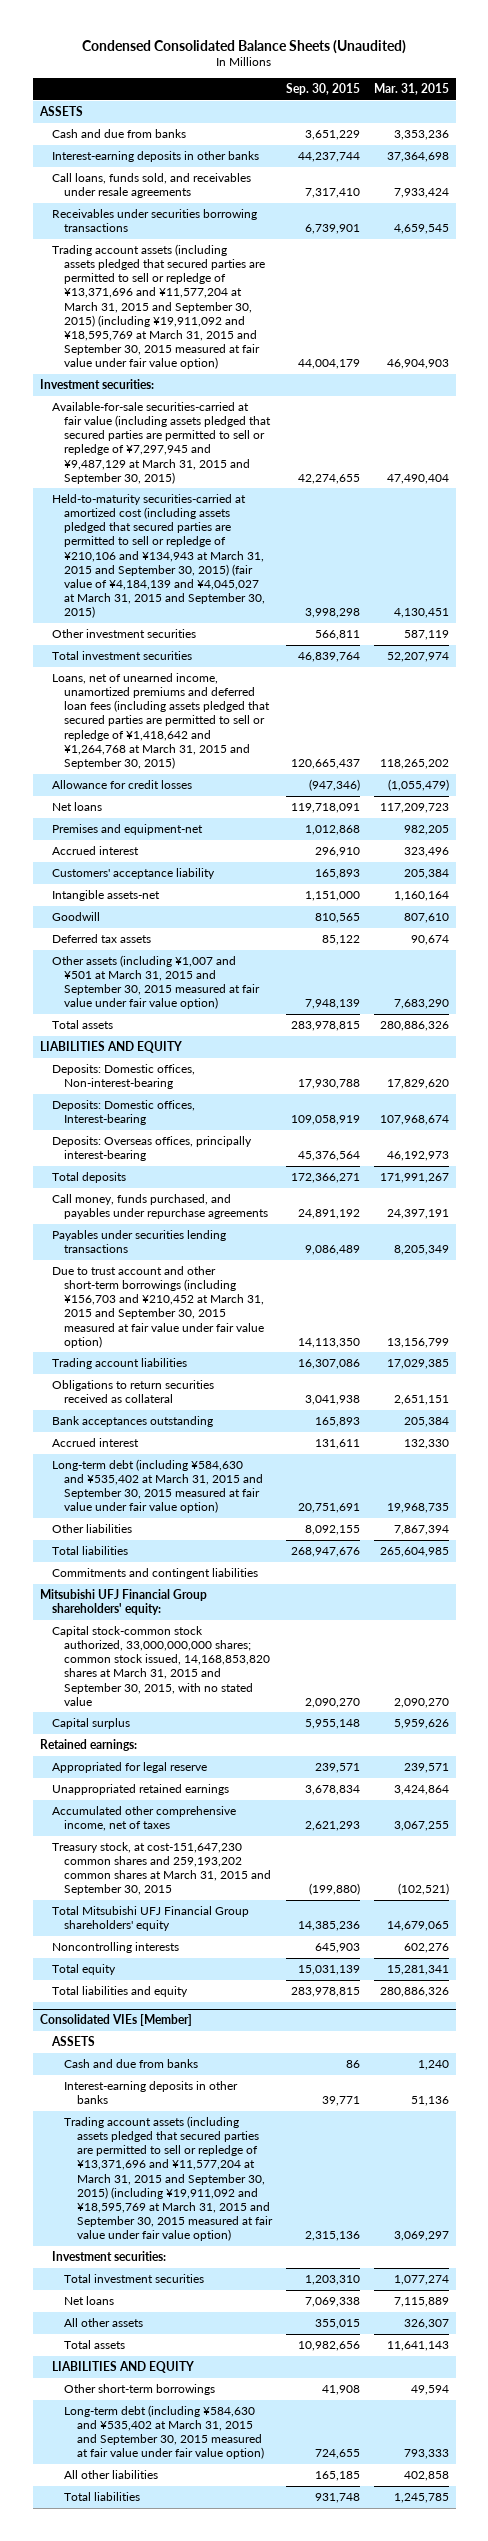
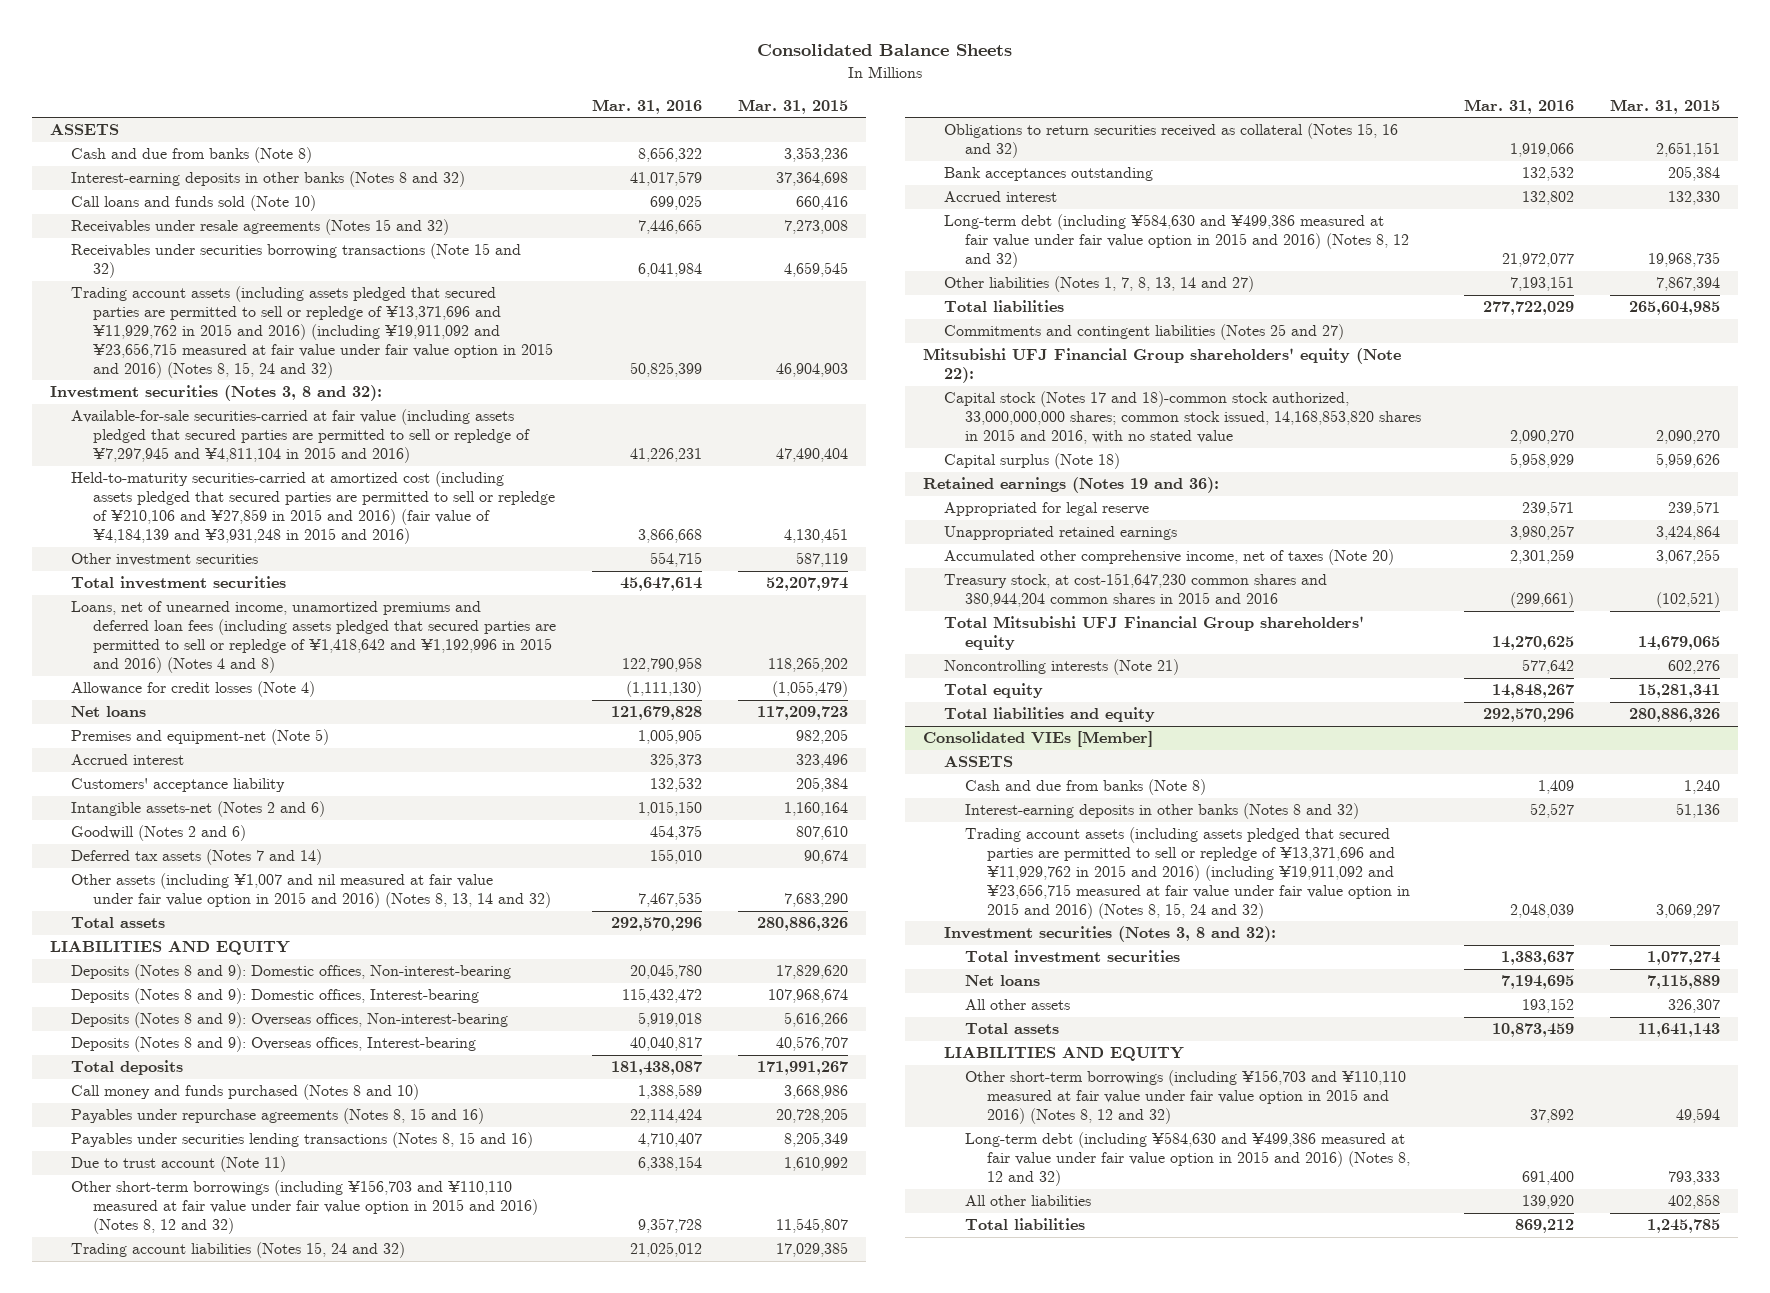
- Condensed Consolidated Balance Sheets (Unaudited)
+ Consolidated Balance Sheets
- | Sep. 30, 2015 | Mar. 31, 2015
+ | Mar. 31, 2016 | Mar. 31, 2015
- Cash and due from banks | 3,651,229 | 3,353,236
- Interest-earning deposits in other banks | 44,237,744 | 37,364,698
- Call loans, funds sold, and receivables under resale agreements | 7,317,410 | 7,933,424
- Receivables under securities borrowing transactions | 6,739,901 | 4,659,545
- Trading account assets (including assets pledged that secured parties are permitted to sell or repledge of ¥13,371,696 and ¥11,577,204 at March 31, 2015 and September 30, 2015) (including ¥19,911,092 and ¥18,595,769 at March 31, 2015 and September 30, 2015 measured at fair value under fair value option) | 44,004,179 | 46,904,903
- Investment securities:
- Available-for-sale securities-carried at fair value (including assets pledged that secured parties are permitted to sell or repledge of ¥7,297,945 and ¥9,487,129 at March 31, 2015 and September 30, 2015) | 42,274,655 | 47,490,404
- Held-to-maturity securities-carried at amortized cost (including assets pledged that secured parties are permitted to sell or repledge of ¥210,106 and ¥134,943 at March 31, 2015 and September 30, 2015) (fair value of ¥4,184,139 and ¥4,045,027 at March 31, 2015 and September 30, 2015) | 3,998,298 | 4,130,451
+ Cash and due from banks (Note 8) | 8,656,322 | 3,353,236
+ Interest-earning deposits in other banks (Notes 8 and 32) | 41,017,579 | 37,364,698
+ Call loans and funds sold (Note 10) | 699,025 | 660,416
+ Receivables under resale agreements (Notes 15 and 32) | 7,446,665 | 7,273,008
+ Receivables under securities borrowing transactions (Note 15 and 32) | 6,041,984 | 4,659,545
+ Trading account assets (including assets pledged that secured parties are permitted to sell or repledge of ¥13,371,696 and ¥11,929,762 in 2015 and 2016) (including ¥19,911,092 and ¥23,656,715 measured at fair value under fair value option in 2015 and 2016) (Notes 8, 15, 24 and 32) | 50,825,399 | 46,904,903
+ Investment securities (Notes 3, 8 and 32):
+ Available-for-sale securities-carried at fair value (including assets pledged that secured parties are permitted to sell or repledge of ¥7,297,945 and ¥4,811,104 in 2015 and 2016) | 41,226,231 | 47,490,404
+ Held-to-maturity securities-carried at amortized cost (including assets pledged that secured parties are permitted to sell or repledge of ¥210,106 and ¥27,859 in 2015 and 2016) (fair value of ¥4,184,139 and ¥3,931,248 in 2015 and 2016) | 3,866,668 | 4,130,451
- Loans, net of unearned income, unamortized premiums and deferred loan fees (including assets pledged that secured parties are permitted to sell or repledge of ¥1,418,642 and ¥1,264,768 at March 31, 2015 and September 30, 2015) | 120,665,437 | 118,265,202
- Allowance for credit losses | (947,346) | (1,055,479)
+ Loans, net of unearned income, unamortized premiums and deferred loan fees (including assets pledged that secured parties are permitted to sell or repledge of ¥1,418,642 and ¥1,192,996 in 2015 and 2016) (Notes 4 and 8) | 122,790,958 | 118,265,202
+ Allowance for credit losses (Note 4) | (1,111,130) | (1,055,479)
- Premises and equipment-net | 1,012,868 | 982,205
+ Premises and equipment-net (Note 5) | 1,005,905 | 982,205
- Intangible assets-net | 1,151,000 | 1,160,164
- Goodwill | 810,565 | 807,610
- Deferred tax assets | 85,122 | 90,674
- Other assets (including ¥1,007 and ¥501 at March 31, 2015 and September 30, 2015 measured at fair value under fair value option) | 7,948,139 | 7,683,290
+ Intangible assets-net (Notes 2 and 6) | 1,015,150 | 1,160,164
+ Goodwill (Notes 2 and 6) | 454,375 | 807,610
+ Deferred tax assets (Notes 7 and 14) | 155,010 | 90,674
+ Other assets (including ¥1,007 and nil measured at fair value under fair value option in 2015 and 2016) (Notes 8, 13, 14 and 32) | 7,467,535 | 7,683,290
- Deposits: Domestic offices, Non-interest-bearing | 17,930,788 | 17,829,620
- Deposits: Domestic offices, Interest-bearing | 109,058,919 | 107,968,674
- Deposits: Overseas offices, principally interest-bearing | 45,376,564 | 46,192,973
+ Deposits (Notes 8 and 9): Domestic offices, Non-interest-bearing | 20,045,780 | 17,829,620
+ Deposits (Notes 8 and 9): Domestic offices, Interest-bearing | 115,432,472 | 107,968,674
+ Deposits (Notes 8 and 9): Overseas offices, Non-interest-bearing | 5,919,018 | 5,616,266
+ Deposits (Notes 8 and 9): Overseas offices, Interest-bearing | 40,040,817 | 40,576,707
- Call money, funds purchased, and payables under repurchase agreements | 24,891,192 | 24,397,191
- Payables under securities lending transactions | 9,086,489 | 8,205,349
- Due to trust account and other short-term borrowings (including ¥156,703 and ¥210,452 at March 31, 2015 and September 30, 2015 measured at fair value under fair value option) | 14,113,350 | 13,156,799
- Trading account liabilities | 16,307,086 | 17,029,385
- Obligations to return securities received as collateral | 3,041,938 | 2,651,151
+ Call money and funds purchased (Notes 8 and 10) | 1,388,589 | 3,668,986
+ Payables under repurchase agreements (Notes 8, 15 and 16) | 22,114,424 | 20,728,205
+ Payables under securities lending transactions (Notes 8, 15 and 16) | 4,710,407 | 8,205,349
+ Due to trust account (Note 11) | 6,338,154 | 1,610,992
+ Other short-term borrowings (including ¥156,703 and ¥110,110 measured at fair value under fair value option in 2015 and 2016) (Notes 8, 12 and 32) | 9,357,728 | 11,545,807
+ Trading account liabilities (Notes 15, 24 and 32) | 21,025,012 | 17,029,385
+ Obligations to return securities received as collateral (Notes 15, 16 and 32) | 1,919,066 | 2,651,151
- Long-term debt (including ¥584,630 and ¥535,402 at March 31, 2015 and September 30, 2015 measured at fair value under fair value option) | 20,751,691 | 19,968,735
- Other liabilities | 8,092,155 | 7,867,394
+ Long-term debt (including ¥584,630 and ¥499,386 measured at fair value under fair value option in 2015 and 2016) (Notes 8, 12 and 32) | 21,972,077 | 19,968,735
+ Other liabilities (Notes 1, 7, 8, 13, 14 and 27) | 7,193,151 | 7,867,394
- Commitments and contingent liabilities
- Mitsubishi UFJ Financial Group shareholders' equity:
- Capital stock-common stock authorized, 33,000,000,000 shares; common stock issued, 14,168,853,820 shares at March 31, 2015 and September 30, 2015, with no stated value | 2,090,270 | 2,090,270
- Capital surplus | 5,955,148 | 5,959,626
- Retained earnings:
+ Commitments and contingent liabilities (Notes 25 and 27)
+ Mitsubishi UFJ Financial Group shareholders' equity (Note 22):
+ Capital stock (Notes 17 and 18)-common stock authorized, 33,000,000,000 shares; common stock issued, 14,168,853,820 shares in 2015 and 2016, with no stated value | 2,090,270 | 2,090,270
+ Capital surplus (Note 18) | 5,958,929 | 5,959,626
+ Retained earnings (Notes 19 and 36):
- Accumulated other comprehensive income, net of taxes | 2,621,293 | 3,067,255
- Treasury stock, at cost-151,647,230 common shares and 259,193,202 common shares at March 31, 2015 and September 30, 2015 | (199,880) | (102,521)
+ Accumulated other comprehensive income, net of taxes (Note 20) | 2,301,259 | 3,067,255
+ Treasury stock, at cost-151,647,230 common shares and 380,944,204 common shares in 2015 and 2016 | (299,661) | (102,521)
- Noncontrolling interests | 645,903 | 602,276
+ Noncontrolling interests (Note 21) | 577,642 | 602,276
@ Consolidated VIEs [Member]
- Cash and due from banks | 86 | 1,240
- Interest-earning deposits in other banks | 39,771 | 51,136
- Trading account assets (including assets pledged that secured parties are permitted to sell or repledge of ¥13,371,696 and ¥11,577,204 at March 31, 2015 and September 30, 2015) (including ¥19,911,092 and ¥18,595,769 at March 31, 2015 and September 30, 2015 measured at fair value under fair value option) | 2,315,136 | 3,069,297
- Investment securities:
+ Cash and due from banks (Note 8) | 1,409 | 1,240
+ Interest-earning deposits in other banks (Notes 8 and 32) | 52,527 | 51,136
+ Trading account assets (including assets pledged that secured parties are permitted to sell or repledge of ¥13,371,696 and ¥11,929,762 in 2015 and 2016) (including ¥19,911,092 and ¥23,656,715 measured at fair value under fair value option in 2015 and 2016) (Notes 8, 15, 24 and 32) | 2,048,039 | 3,069,297
+ Investment securities (Notes 3, 8 and 32):
- Other short-term borrowings | 41,908 | 49,594
- Long-term debt (including ¥584,630 and ¥535,402 at March 31, 2015 and September 30, 2015 measured at fair value under fair value option) | 724,655 | 793,333
+ Other short-term borrowings (including ¥156,703 and ¥110,110 measured at fair value under fair value option in 2015 and 2016) (Notes 8, 12 and 32) | 37,892 | 49,594
+ Long-term debt (including ¥584,630 and ¥499,386 measured at fair value under fair value option in 2015 and 2016) (Notes 8, 12 and 32) | 691,400 | 793,333

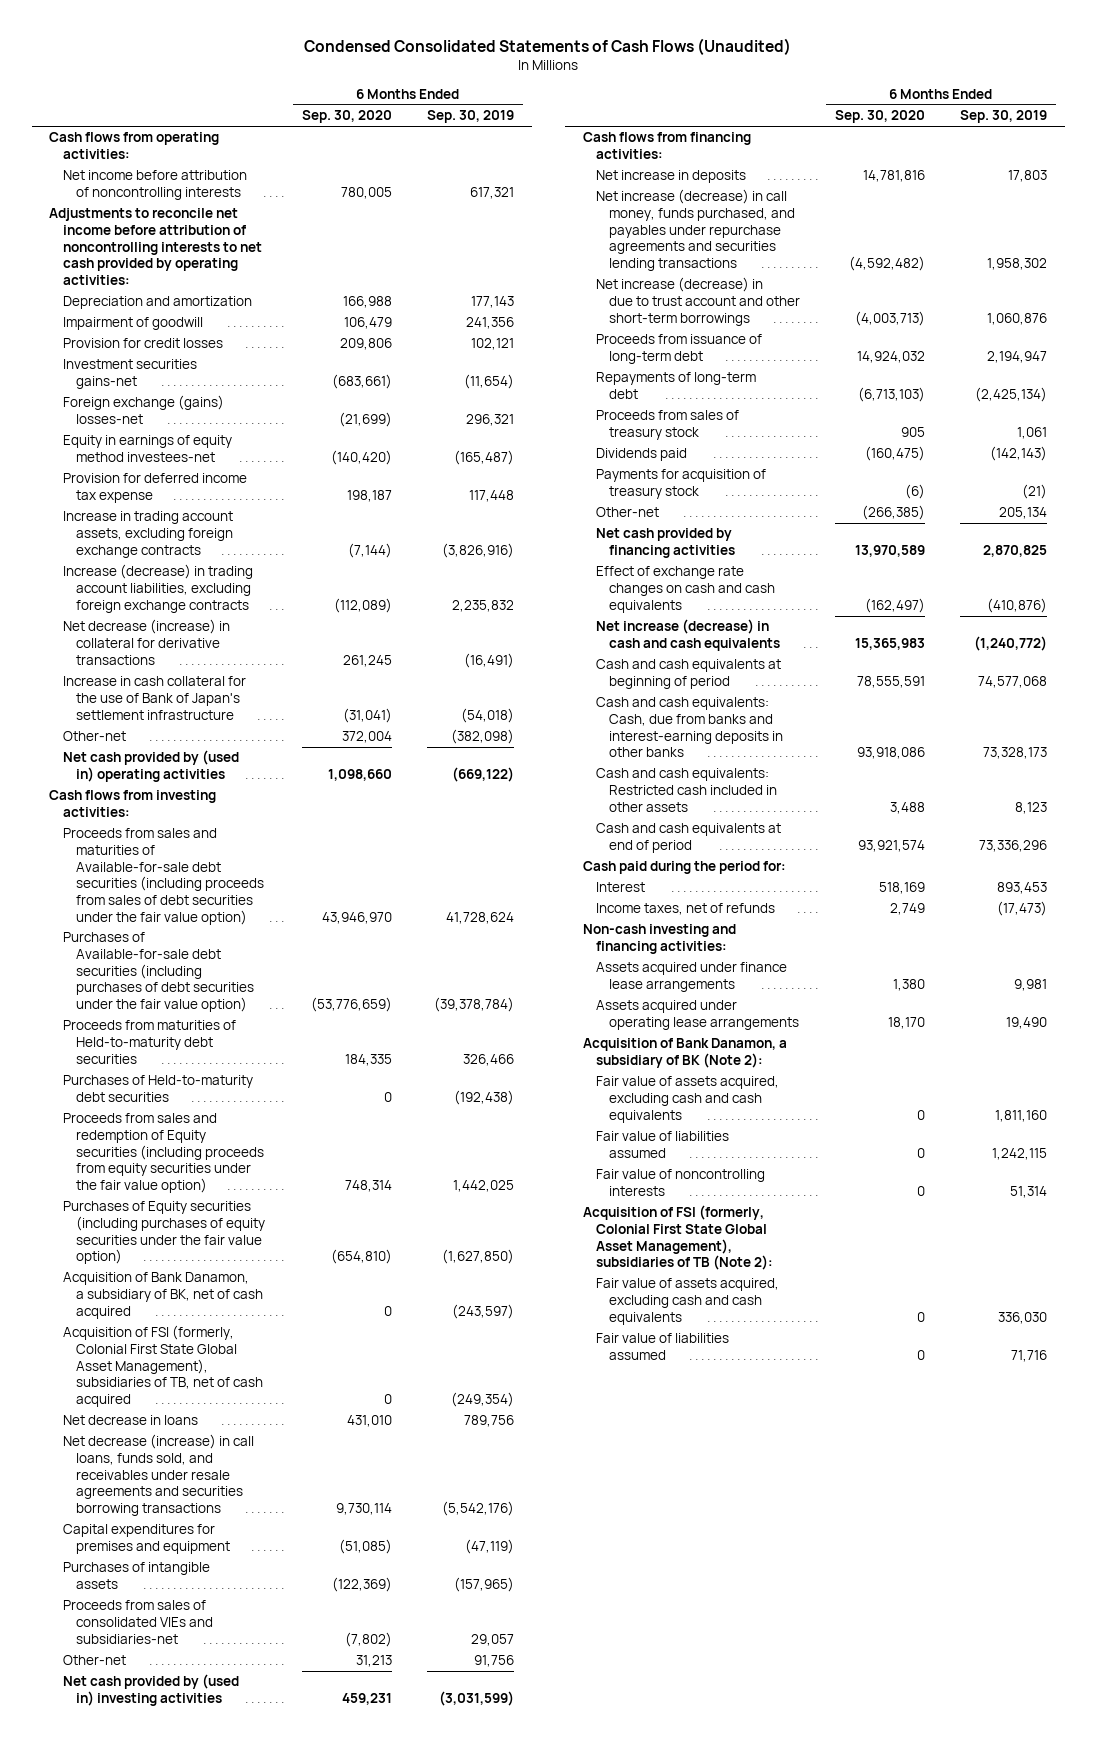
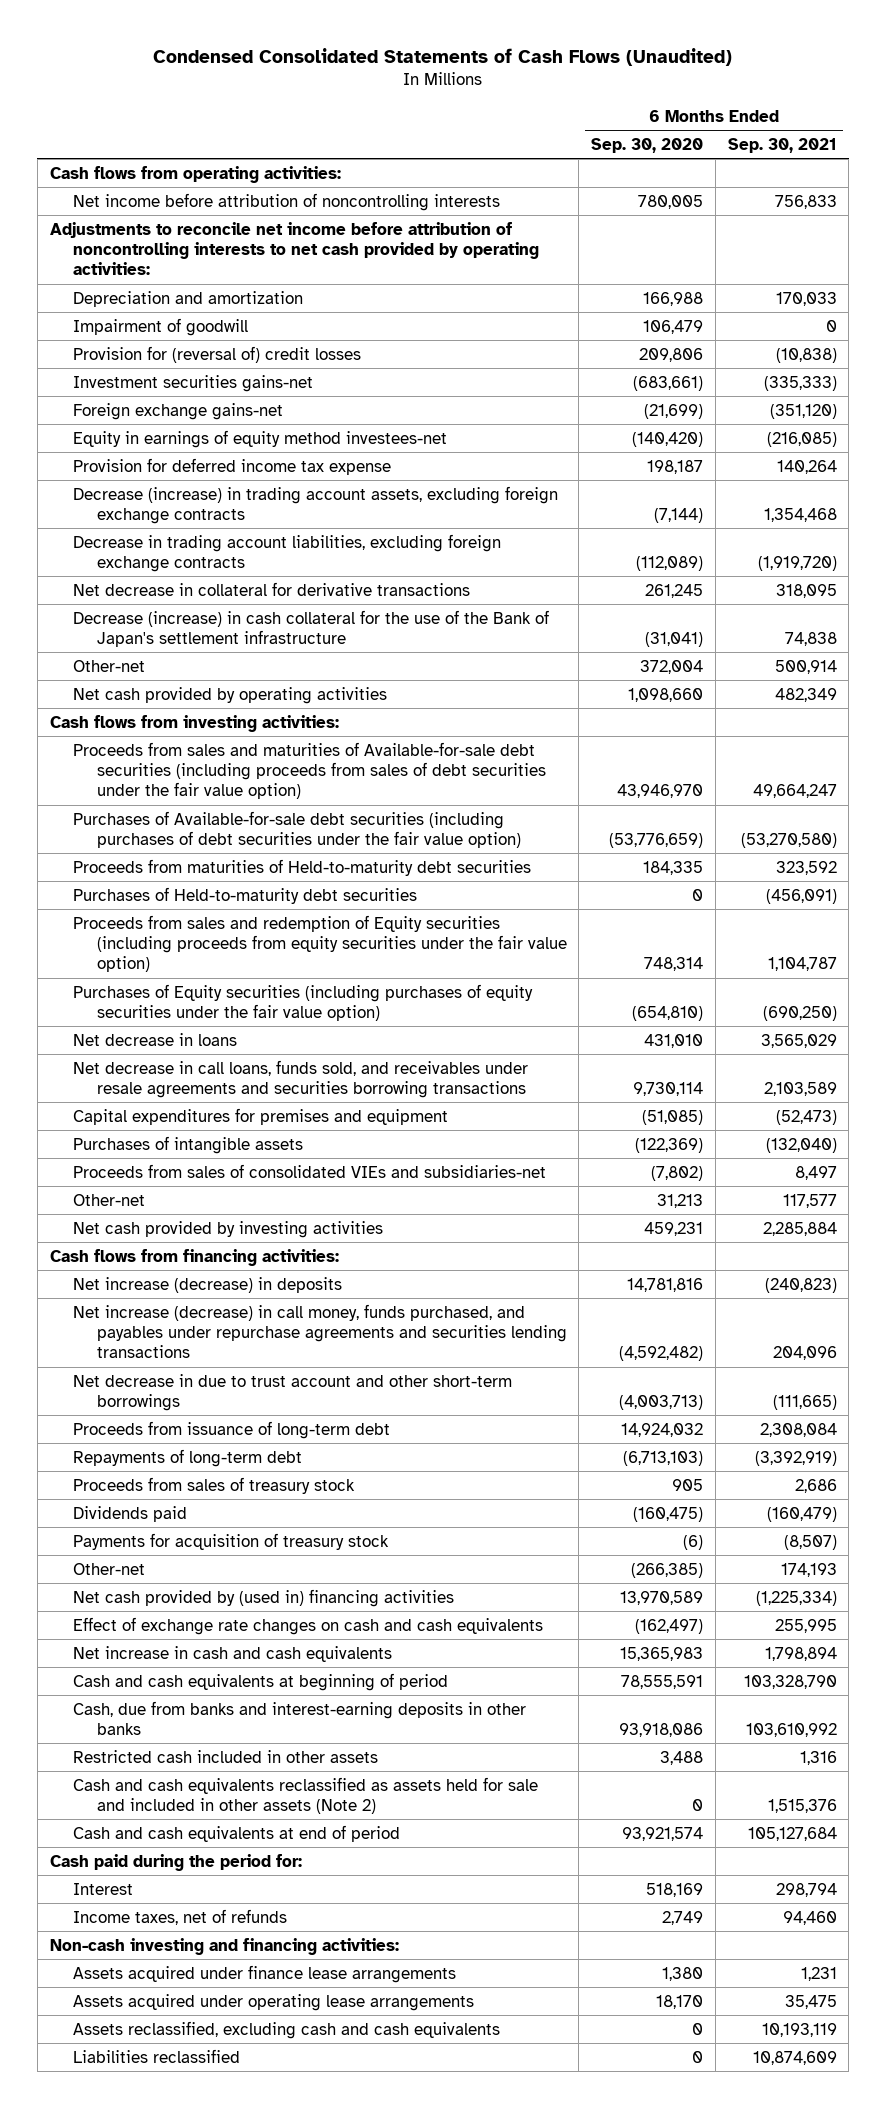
- | 6 Months Ended Sep. 30, 2020 | 6 Months Ended Sep. 30, 2019
+ | 6 Months Ended Sep. 30, 2020 | 6 Months Ended Sep. 30, 2021
- Provision for credit losses | 209,806 | 102,121
+ Provision for (reversal of) credit losses | 209,806 | (10,838)
- Foreign exchange (gains) losses-net | (21,699) | 296,321
+ Foreign exchange gains-net | (21,699) | (351,120)
- Increase in trading account assets, excluding foreign exchange contracts | (7,144) | (3,826,916)
- Increase (decrease) in trading account liabilities, excluding foreign exchange contracts | (112,089) | 2,235,832
- Net decrease (increase) in collateral for derivative transactions | 261,245 | (16,491)
- Increase in cash collateral for the use of Bank of Japan's settlement infrastructure | (31,041) | (54,018)
+ Decrease (increase) in trading account assets, excluding foreign exchange contracts | (7,144) | 1,354,468
+ Decrease in trading account liabilities, excluding foreign exchange contracts | (112,089) | (1,919,720)
+ Net decrease in collateral for derivative transactions | 261,245 | 318,095
+ Decrease (increase) in cash collateral for the use of the Bank of Japan's settlement infrastructure | (31,041) | 74,838
- Net cash provided by (used in) operating activities | 1,098,660 | (669,122)
+ Net cash provided by operating activities | 1,098,660 | 482,349
- Acquisition of Bank Danamon, a subsidiary of BK, net of cash acquired | 0 | (243,597)
- Acquisition of FSI (formerly, Colonial First State Global Asset Management), subsidiaries of TB, net of cash acquired | 0 | (249,354)
- Net decrease (increase) in call loans, funds sold, and receivables under resale agreements and securities borrowing transactions | 9,730,114 | (5,542,176)
+ Net decrease in call loans, funds sold, and receivables under resale agreements and securities borrowing transactions | 9,730,114 | 2,103,589
- Net cash provided by (used in) investing activities | 459,231 | (3,031,599)
+ Net cash provided by investing activities | 459,231 | 2,285,884
- Net increase in deposits | 14,781,816 | 17,803
+ Net increase (decrease) in deposits | 14,781,816 | (240,823)
- Net increase (decrease) in due to trust account and other short-term borrowings | (4,003,713) | 1,060,876
+ Net decrease in due to trust account and other short-term borrowings | (4,003,713) | (111,665)
- Net cash provided by financing activities | 13,970,589 | 2,870,825
+ Net cash provided by (used in) financing activities | 13,970,589 | (1,225,334)
- Net increase (decrease) in cash and cash equivalents | 15,365,983 | (1,240,772)
+ Net increase in cash and cash equivalents | 15,365,983 | 1,798,894
- Cash and cash equivalents: Cash, due from banks and interest-earning deposits in other banks | 93,918,086 | 73,328,173
- Cash and cash equivalents: Restricted cash included in other assets | 3,488 | 8,123
+ Cash, due from banks and interest-earning deposits in other banks | 93,918,086 | 103,610,992
+ Restricted cash included in other assets | 3,488 | 1,316
+ Cash and cash equivalents reclassified as assets held for sale and included in other assets (Note 2) | 0 | 1,515,376
- Acquisition of Bank Danamon, a subsidiary of BK (Note 2):
- Fair value of assets acquired, excluding cash and cash equivalents | 0 | 1,811,160
- Fair value of liabilities assumed | 0 | 1,242,115
- Fair value of noncontrolling interests | 0 | 51,314
- Acquisition of FSI (formerly, Colonial First State Global Asset Management), subsidiaries of TB (Note 2):
- Fair value of assets acquired, excluding cash and cash equivalents | 0 | 336,030
- Fair value of liabilities assumed | 0 | 71,716
+ Assets reclassified, excluding cash and cash equivalents | 0 | 10,193,119
+ Liabilities reclassified | 0 | 10,874,609

